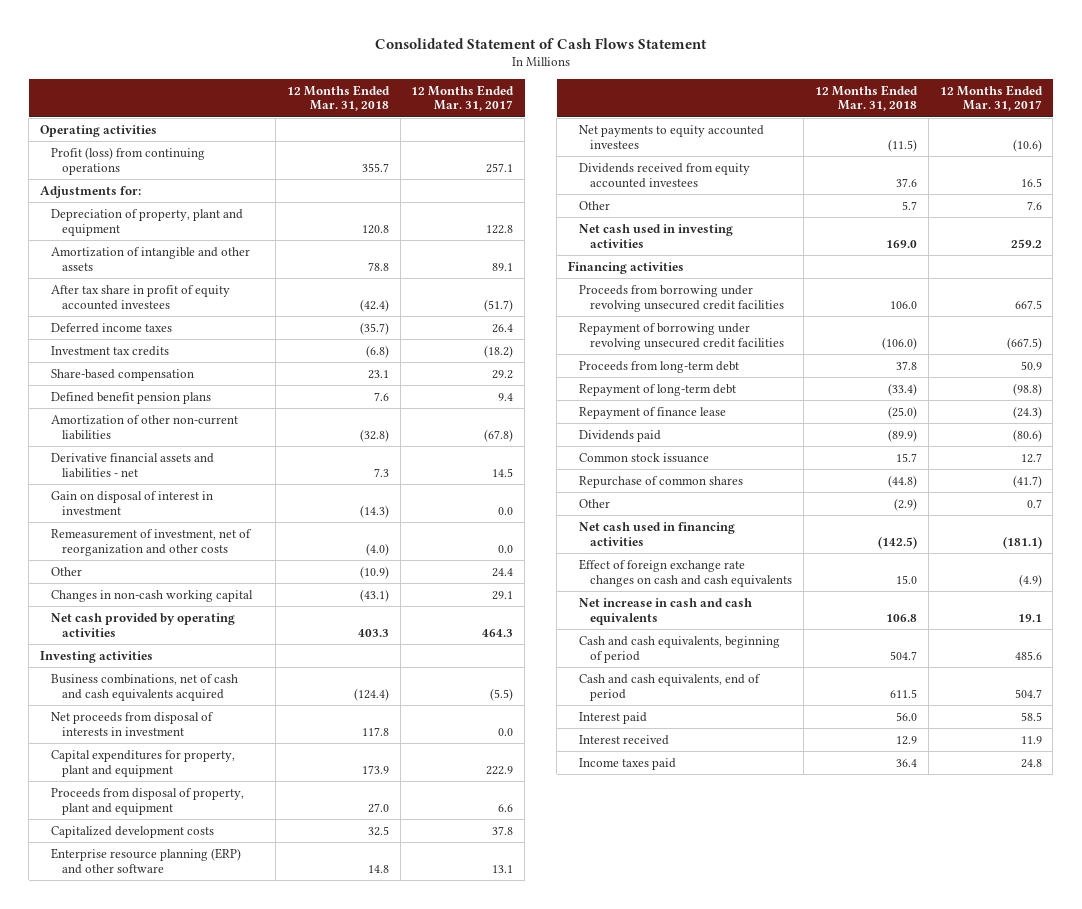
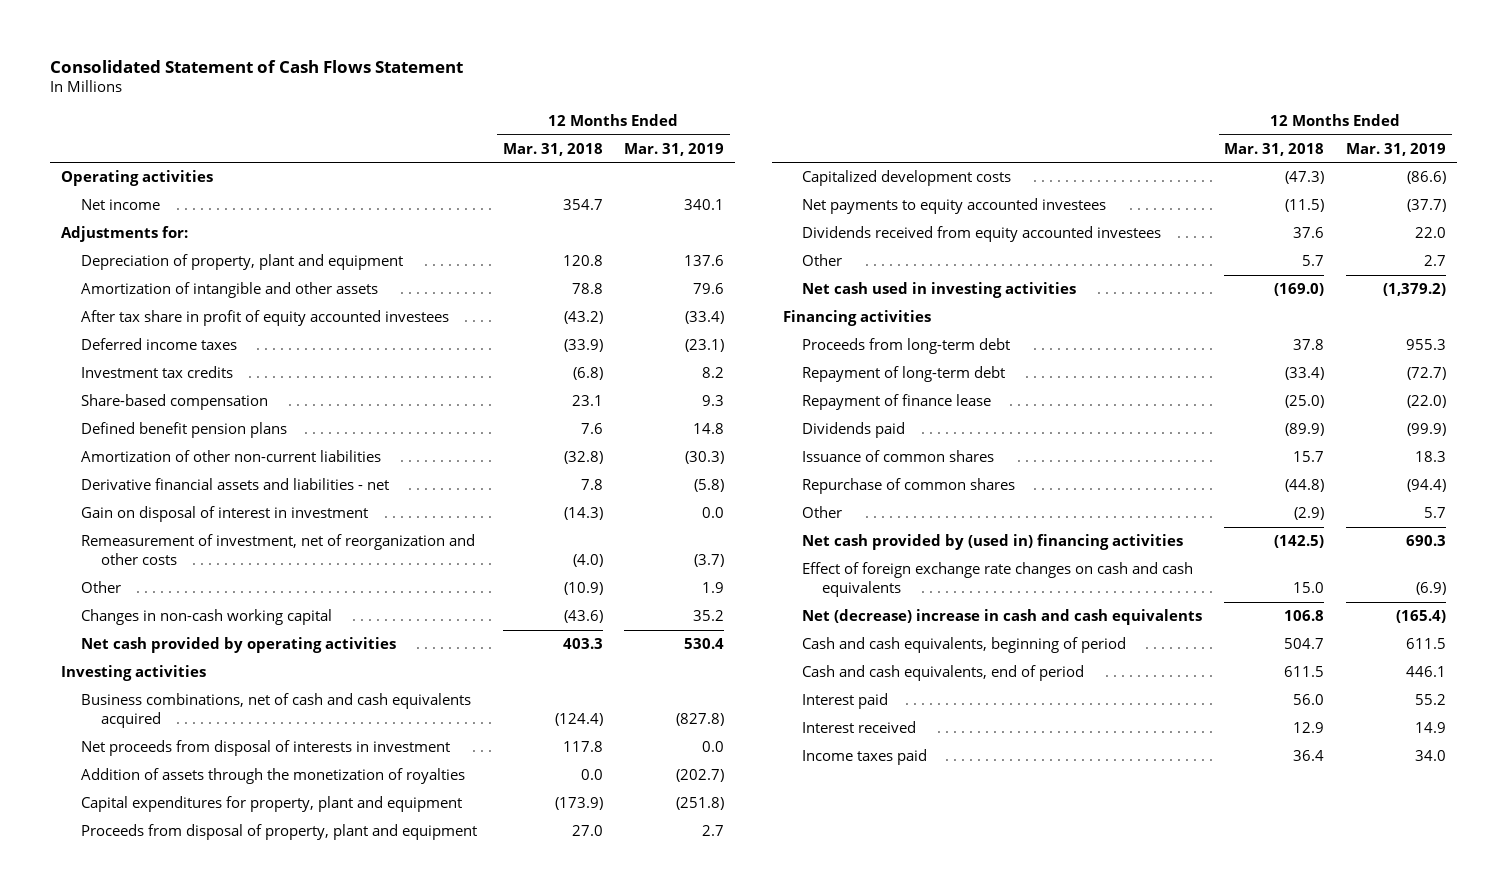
- | 12 Months Ended Mar. 31, 2018 | 12 Months Ended Mar. 31, 2017
+ | 12 Months Ended Mar. 31, 2018 | 12 Months Ended Mar. 31, 2019
- Profit (loss) from continuing operations | 355.7 | 257.1
+ Net income | 354.7 | 340.1
- After tax share in profit of equity accounted investees | (42.4) | (51.7)
- Deferred income taxes | (35.7) | 26.4
+ After tax share in profit of equity accounted investees | (43.2) | (33.4)
+ Deferred income taxes | (33.9) | (23.1)
- Derivative financial assets and liabilities - net | 7.3 | 14.5
+ Derivative financial assets and liabilities - net | 7.8 | (5.8)
- Changes in non-cash working capital | (43.1) | 29.1
+ Changes in non-cash working capital | (43.6) | 35.2
- Capital expenditures for property, plant and equipment | 173.9 | 222.9
+ Addition of assets through the monetization of royalties | 0.0 | (202.7)
+ Capital expenditures for property, plant and equipment | (173.9) | (251.8)
- Capitalized development costs | 32.5 | 37.8
- Enterprise resource planning (ERP) and other software | 14.8 | 13.1
+ Capitalized development costs | (47.3) | (86.6)
- Net cash used in investing activities | 169.0 | 259.2
+ Net cash used in investing activities | (169.0) | (1,379.2)
- Proceeds from borrowing under revolving unsecured credit facilities | 106.0 | 667.5
- Repayment of borrowing under revolving unsecured credit facilities | (106.0) | (667.5)
- Common stock issuance | 15.7 | 12.7
+ Issuance of common shares | 15.7 | 18.3
- Net cash used in financing activities | (142.5) | (181.1)
+ Net cash provided by (used in) financing activities | (142.5) | 690.3
- Net increase in cash and cash equivalents | 106.8 | 19.1
+ Net (decrease) increase in cash and cash equivalents | 106.8 | (165.4)

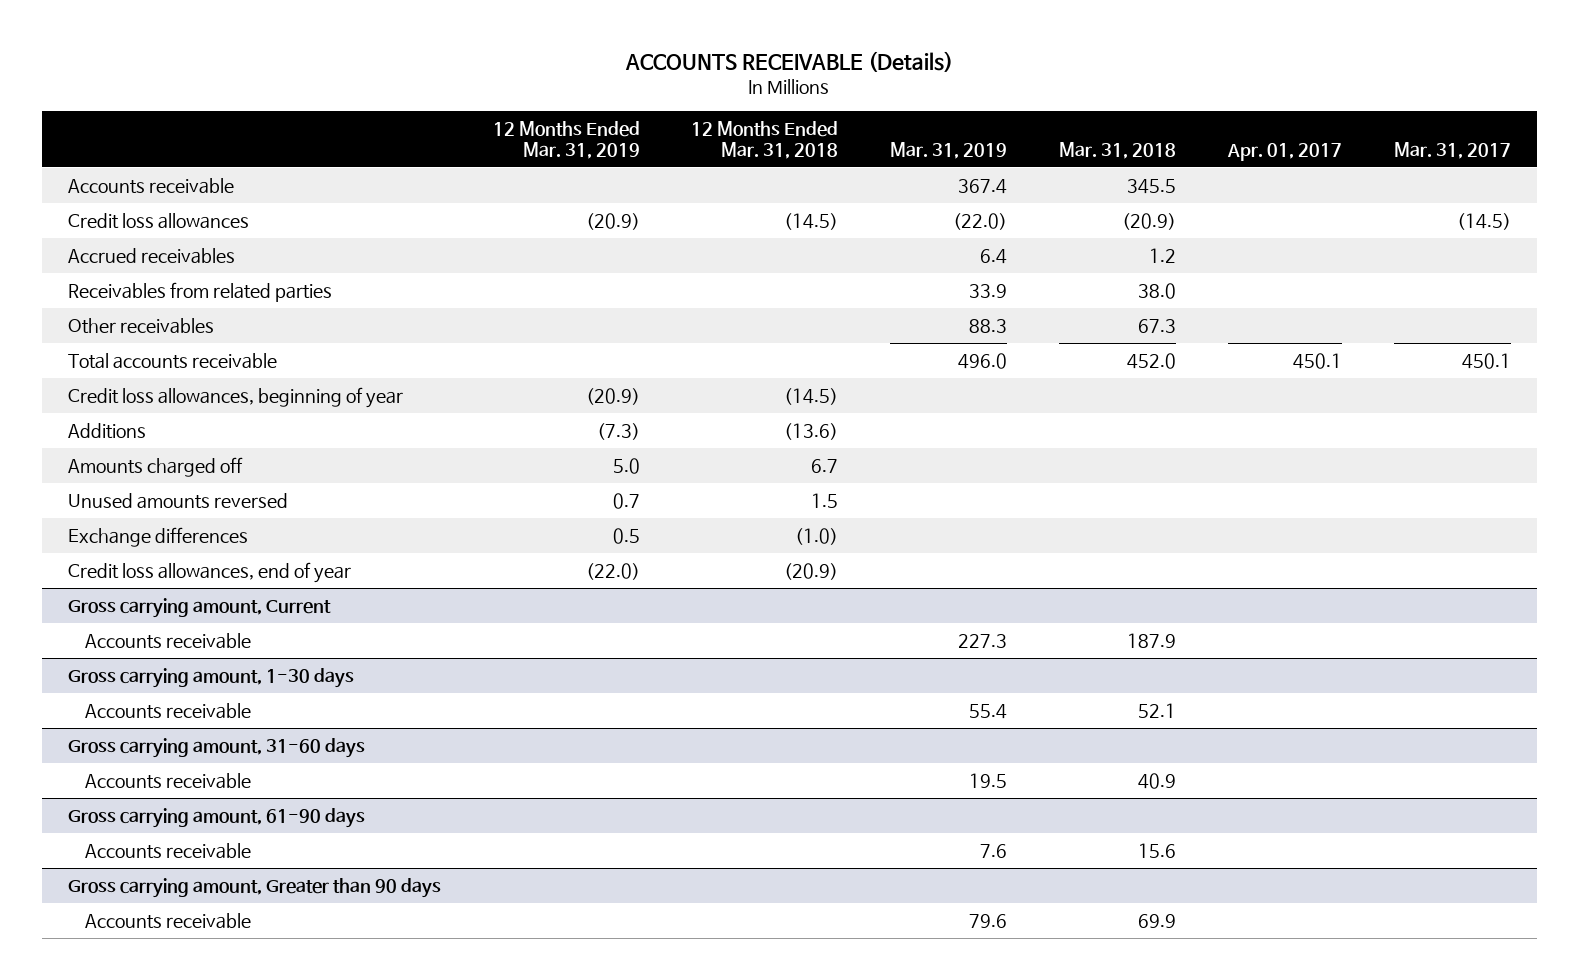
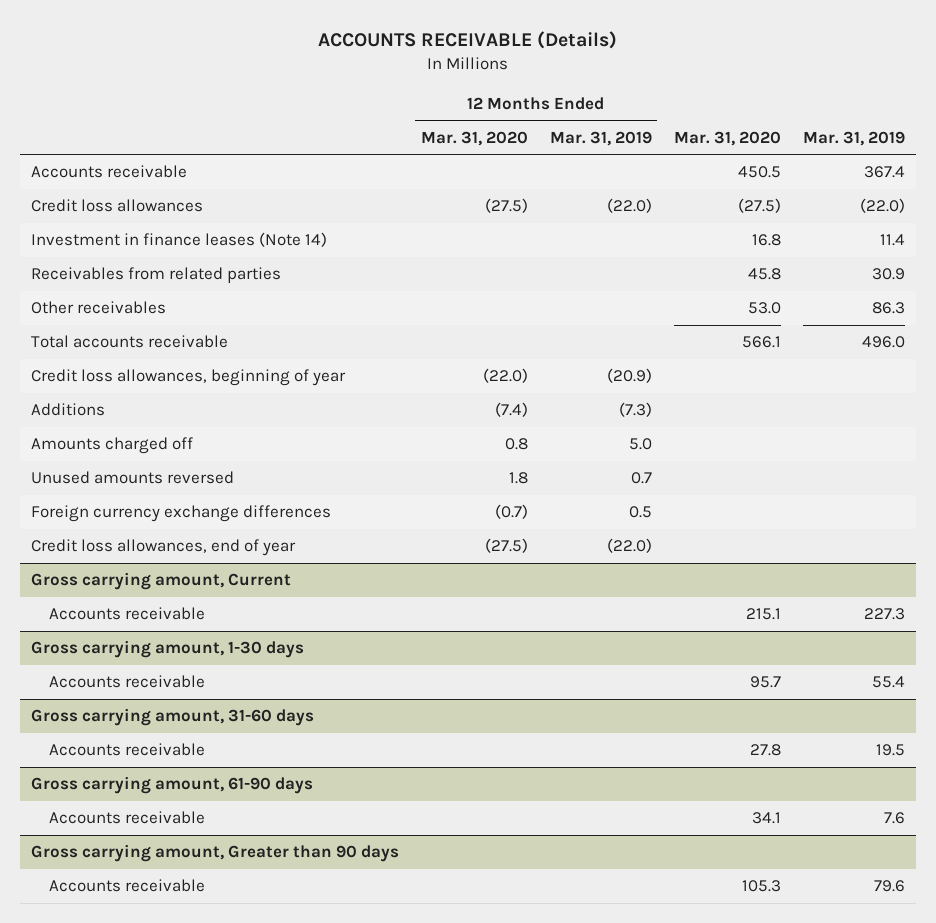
- | 12 Months Ended Mar. 31, 2019 | 12 Months Ended Mar. 31, 2018 | Mar. 31, 2019 | Mar. 31, 2018 | Apr. 01, 2017 | Mar. 31, 2017
+ | 12 Months Ended Mar. 31, 2020 | 12 Months Ended Mar. 31, 2019 | Mar. 31, 2020 | Mar. 31, 2019
- Credit loss allowances | (20.9) | (14.5) | (22.0) | (20.9) | | (14.5)
- Accrued receivables | | | 6.4 | 1.2 | |
- Receivables from related parties | | | 33.9 | 38.0 | |
- Other receivables | | | 88.3 | 67.3 | |
+ Credit loss allowances | (27.5) | (22.0) | (27.5) | (22.0)
+ Investment in finance leases (Note 14) | | | 16.8 | 11.4
+ Receivables from related parties | | | 45.8 | 30.9
+ Other receivables | | | 53.0 | 86.3
- Exchange differences | 0.5 | (1.0) | | | |
+ Foreign currency exchange differences | (0.7) | 0.5 | |

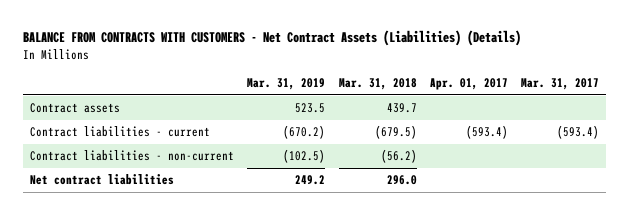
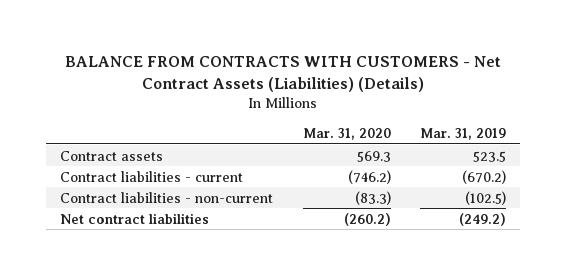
- | Mar. 31, 2019 | Mar. 31, 2018 | Apr. 01, 2017 | Mar. 31, 2017
+ | Mar. 31, 2020 | Mar. 31, 2019
- Net contract liabilities | 249.2 | 296.0 | |
+ Net contract liabilities | (260.2) | (249.2)

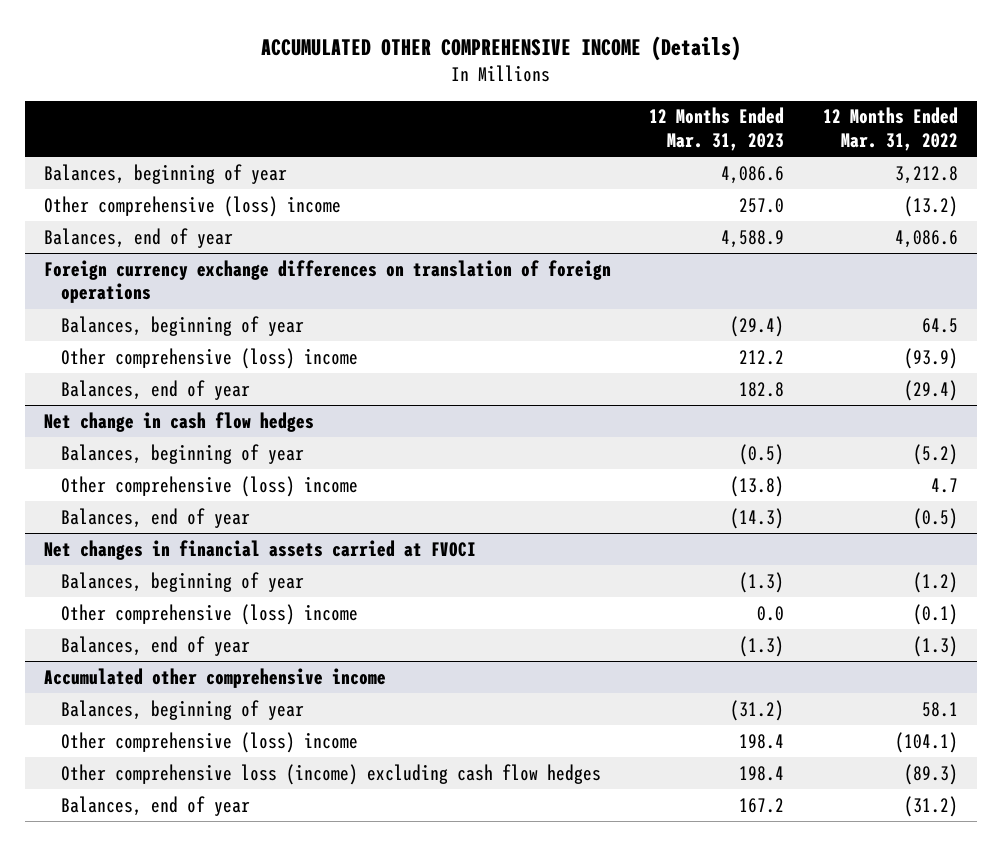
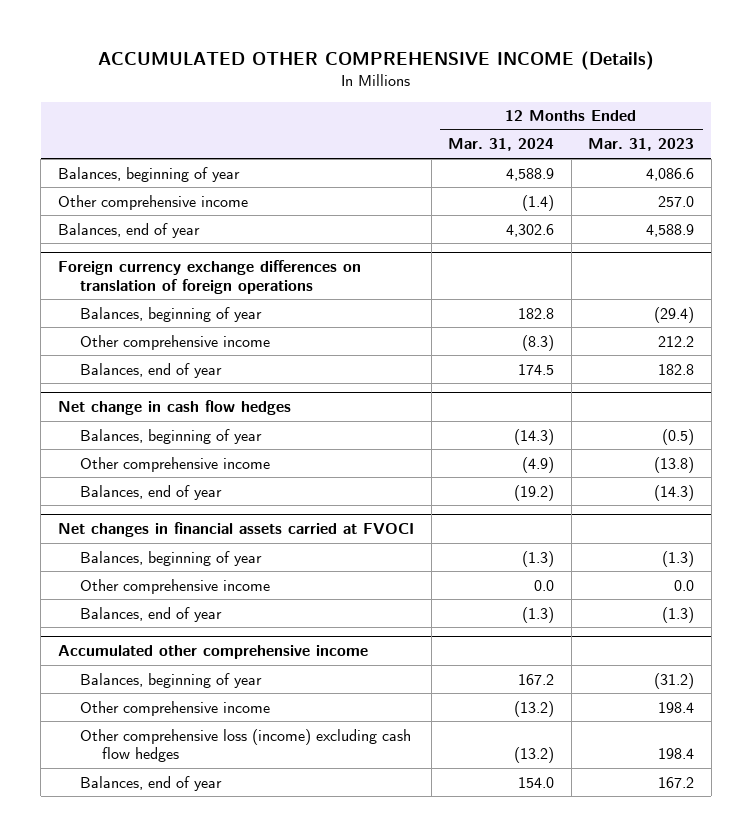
- | 12 Months Ended Mar. 31, 2023 | 12 Months Ended Mar. 31, 2022
+ | 12 Months Ended Mar. 31, 2024 | 12 Months Ended Mar. 31, 2023
- Other comprehensive (loss) income | 257.0 | (13.2)
+ Other comprehensive income | (1.4) | 257.0
@ Foreign currency exchange differences on translation of foreign operations
- Other comprehensive (loss) income | 212.2 | (93.9)
+ Other comprehensive income | (8.3) | 212.2
@ Net change in cash flow hedges
- Other comprehensive (loss) income | (13.8) | 4.7
+ Other comprehensive income | (4.9) | (13.8)
@ Net changes in financial assets carried at FVOCI
- Other comprehensive (loss) income | 0.0 | (0.1)
+ Other comprehensive income | 0.0 | 0.0
@ Accumulated other comprehensive income
- Other comprehensive (loss) income | 198.4 | (104.1)
+ Other comprehensive income | (13.2) | 198.4

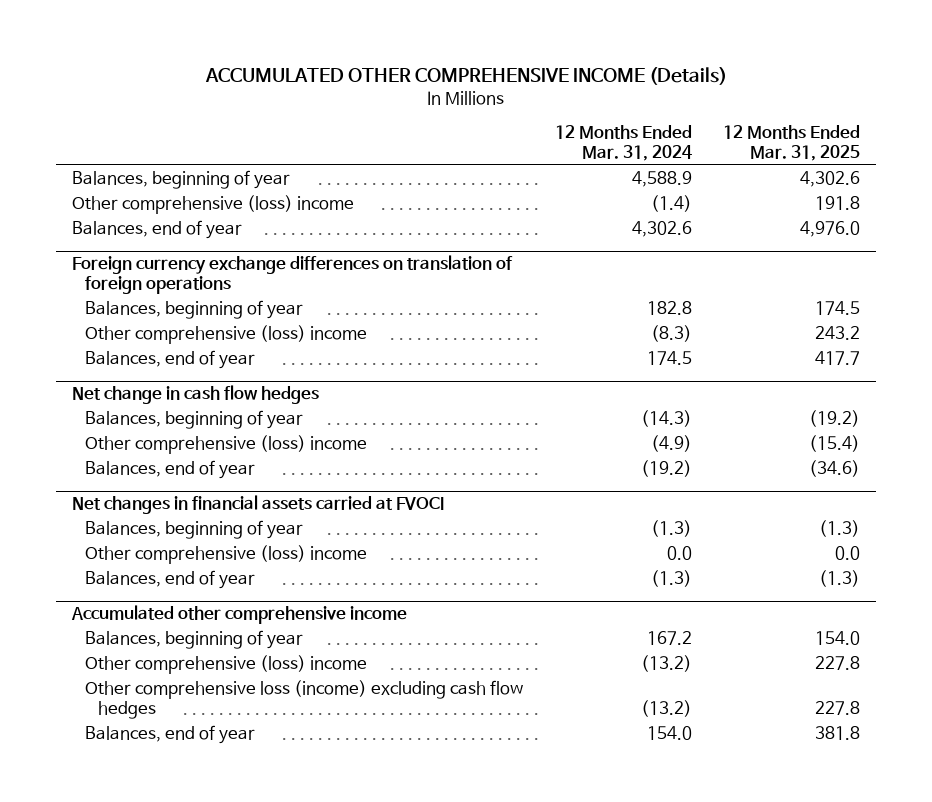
- | 12 Months Ended Mar. 31, 2024 | 12 Months Ended Mar. 31, 2023
+ | 12 Months Ended Mar. 31, 2024 | 12 Months Ended Mar. 31, 2025
- Other comprehensive income | (1.4) | 257.0
+ Other comprehensive (loss) income | (1.4) | 191.8
@ Foreign currency exchange differences on translation of foreign operations
- Other comprehensive income | (8.3) | 212.2
+ Other comprehensive (loss) income | (8.3) | 243.2
@ Net change in cash flow hedges
- Other comprehensive income | (4.9) | (13.8)
+ Other comprehensive (loss) income | (4.9) | (15.4)
@ Net changes in financial assets carried at FVOCI
- Other comprehensive income | 0.0 | 0.0
+ Other comprehensive (loss) income | 0.0 | 0.0
@ Accumulated other comprehensive income
- Other comprehensive income | (13.2) | 198.4
+ Other comprehensive (loss) income | (13.2) | 227.8

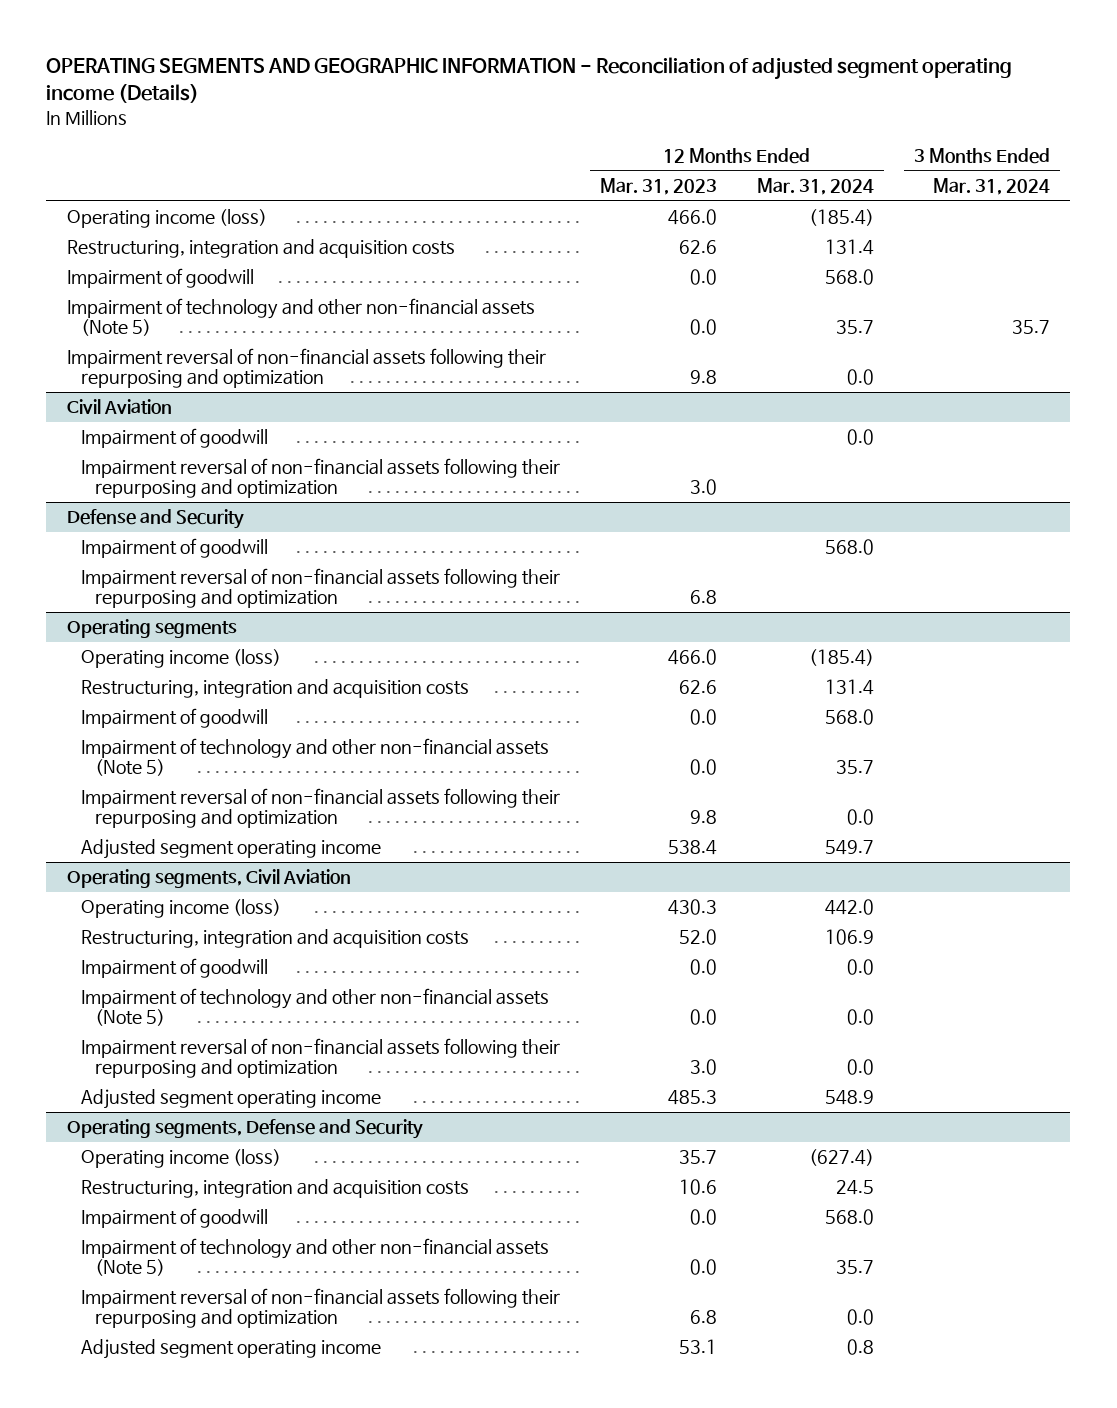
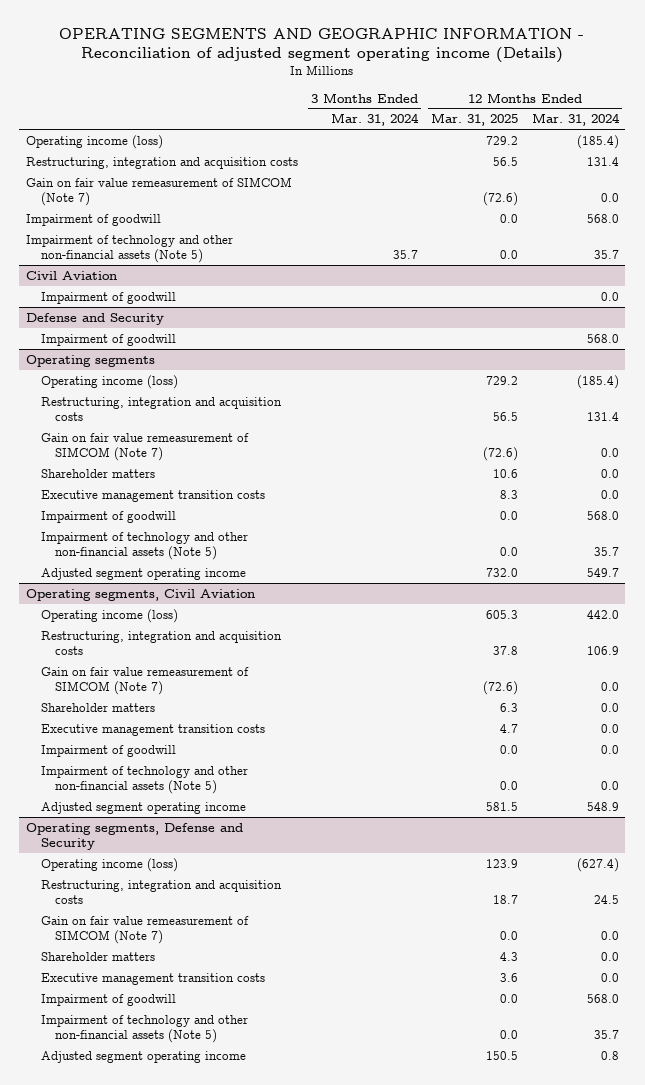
- | 12 Months Ended Mar. 31, 2023 | 12 Months Ended Mar. 31, 2024 | 3 Months Ended Mar. 31, 2024
+ | 3 Months Ended Mar. 31, 2024 | 12 Months Ended Mar. 31, 2025 | 12 Months Ended Mar. 31, 2024
+ Gain on fair value remeasurement of SIMCOM (Note 7) | | (72.6) | 0.0
- Impairment reversal of non-financial assets following their repurposing and optimization | 9.8 | 0.0 |
@ Civil Aviation
- Impairment reversal of non-financial assets following their repurposing and optimization | 3.0 | |
@ Defense and Security
- Impairment reversal of non-financial assets following their repurposing and optimization | 6.8 | |
@ Operating segments
+ Gain on fair value remeasurement of SIMCOM (Note 7) | | (72.6) | 0.0
+ Shareholder matters | | 10.6 | 0.0
+ Executive management transition costs | | 8.3 | 0.0
- Impairment reversal of non-financial assets following their repurposing and optimization | 9.8 | 0.0 |
@ Operating segments, Civil Aviation
+ Gain on fair value remeasurement of SIMCOM (Note 7) | | (72.6) | 0.0
+ Shareholder matters | | 6.3 | 0.0
+ Executive management transition costs | | 4.7 | 0.0
- Impairment reversal of non-financial assets following their repurposing and optimization | 3.0 | 0.0 |
@ Operating segments, Defense and Security
+ Gain on fair value remeasurement of SIMCOM (Note 7) | | 0.0 | 0.0
+ Shareholder matters | | 4.3 | 0.0
+ Executive management transition costs | | 3.6 | 0.0
- Impairment reversal of non-financial assets following their repurposing and optimization | 6.8 | 0.0 |

